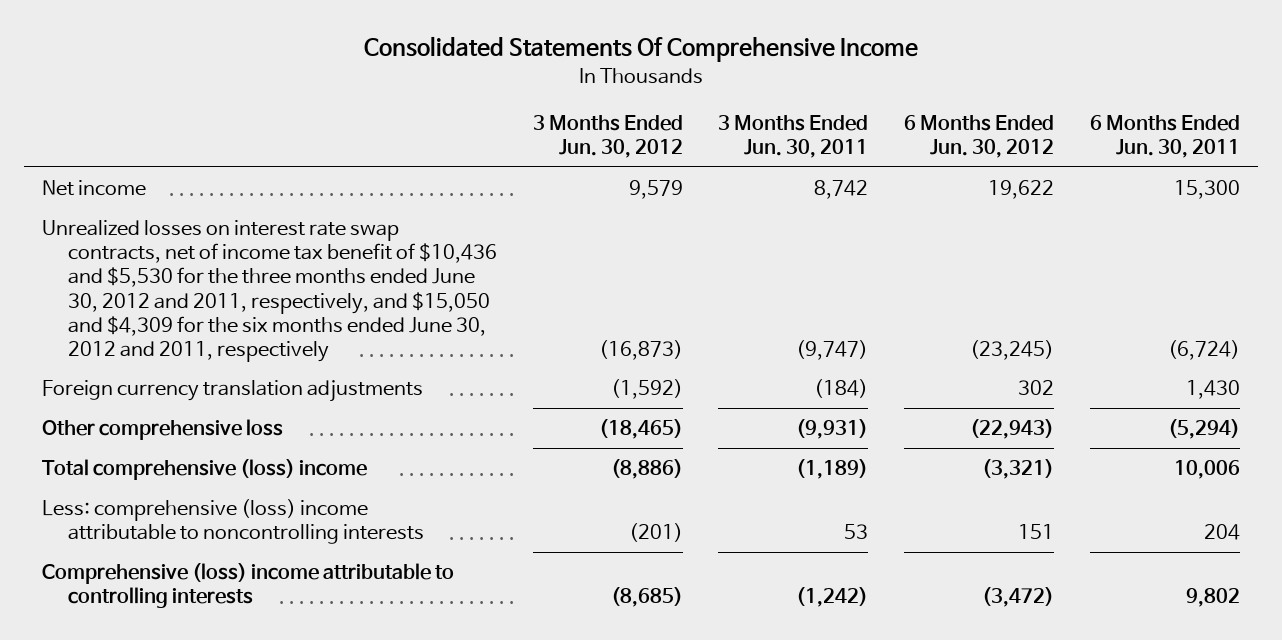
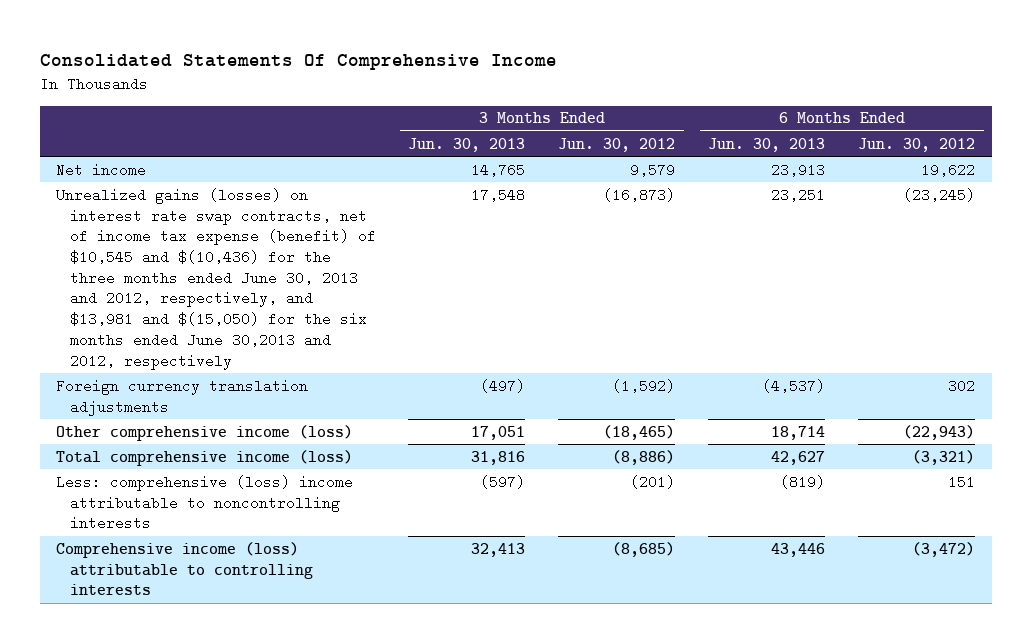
- | 3 Months Ended Jun. 30, 2012 | 3 Months Ended Jun. 30, 2011 | 6 Months Ended Jun. 30, 2012 | 6 Months Ended Jun. 30, 2011
+ | 3 Months Ended Jun. 30, 2013 | 3 Months Ended Jun. 30, 2012 | 6 Months Ended Jun. 30, 2013 | 6 Months Ended Jun. 30, 2012
- Unrealized losses on interest rate swap contracts, net of income tax benefit of $10,436 and $5,530 for the three months ended June 30, 2012 and 2011, respectively, and $15,050 and $4,309 for the six months ended June 30, 2012 and 2011, respectively | (16,873) | (9,747) | (23,245) | (6,724)
+ Unrealized gains (losses) on interest rate swap contracts, net of income tax expense (benefit) of $10,545 and $(10,436) for the three months ended June 30, 2013 and 2012, respectively, and $13,981 and $(15,050) for the six months ended June 30,2013 and 2012, respectively | 17,548 | (16,873) | 23,251 | (23,245)
- Other comprehensive loss | (18,465) | (9,931) | (22,943) | (5,294)
- Total comprehensive (loss) income | (8,886) | (1,189) | (3,321) | 10,006
+ Other comprehensive income (loss) | 17,051 | (18,465) | 18,714 | (22,943)
+ Total comprehensive income (loss) | 31,816 | (8,886) | 42,627 | (3,321)
- Comprehensive (loss) income attributable to controlling interests | (8,685) | (1,242) | (3,472) | 9,802
+ Comprehensive income (loss) attributable to controlling interests | 32,413 | (8,685) | 43,446 | (3,472)

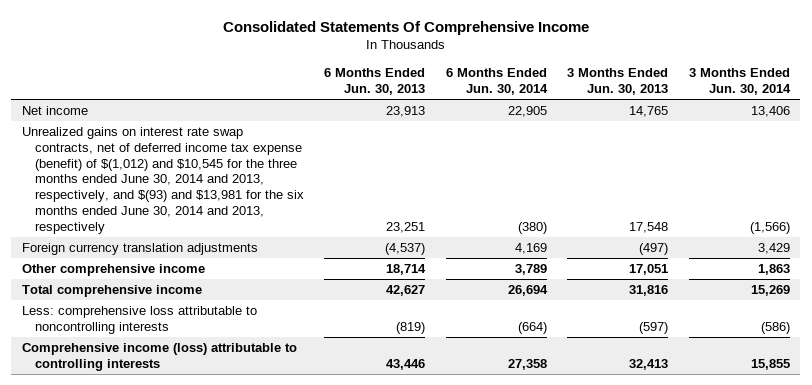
- | 3 Months Ended Jun. 30, 2013 | 3 Months Ended Jun. 30, 2012 | 6 Months Ended Jun. 30, 2013 | 6 Months Ended Jun. 30, 2012
+ | 6 Months Ended Jun. 30, 2013 | 6 Months Ended Jun. 30, 2014 | 3 Months Ended Jun. 30, 2013 | 3 Months Ended Jun. 30, 2014
- Unrealized gains (losses) on interest rate swap contracts, net of income tax expense (benefit) of $10,545 and $(10,436) for the three months ended June 30, 2013 and 2012, respectively, and $13,981 and $(15,050) for the six months ended June 30,2013 and 2012, respectively | 17,548 | (16,873) | 23,251 | (23,245)
+ Unrealized gains on interest rate swap contracts, net of deferred income tax expense (benefit) of $(1,012) and $10,545 for the three months ended June 30, 2014 and 2013, respectively, and $(93) and $13,981 for the six months ended June 30, 2014 and 2013, respectively | 23,251 | (380) | 17,548 | (1,566)
- Other comprehensive income (loss) | 17,051 | (18,465) | 18,714 | (22,943)
- Total comprehensive income (loss) | 31,816 | (8,886) | 42,627 | (3,321)
- Less: comprehensive (loss) income attributable to noncontrolling interests | (597) | (201) | (819) | 151
+ Other comprehensive income | 18,714 | 3,789 | 17,051 | 1,863
+ Total comprehensive income | 42,627 | 26,694 | 31,816 | 15,269
+ Less: comprehensive loss attributable to noncontrolling interests | (819) | (664) | (597) | (586)

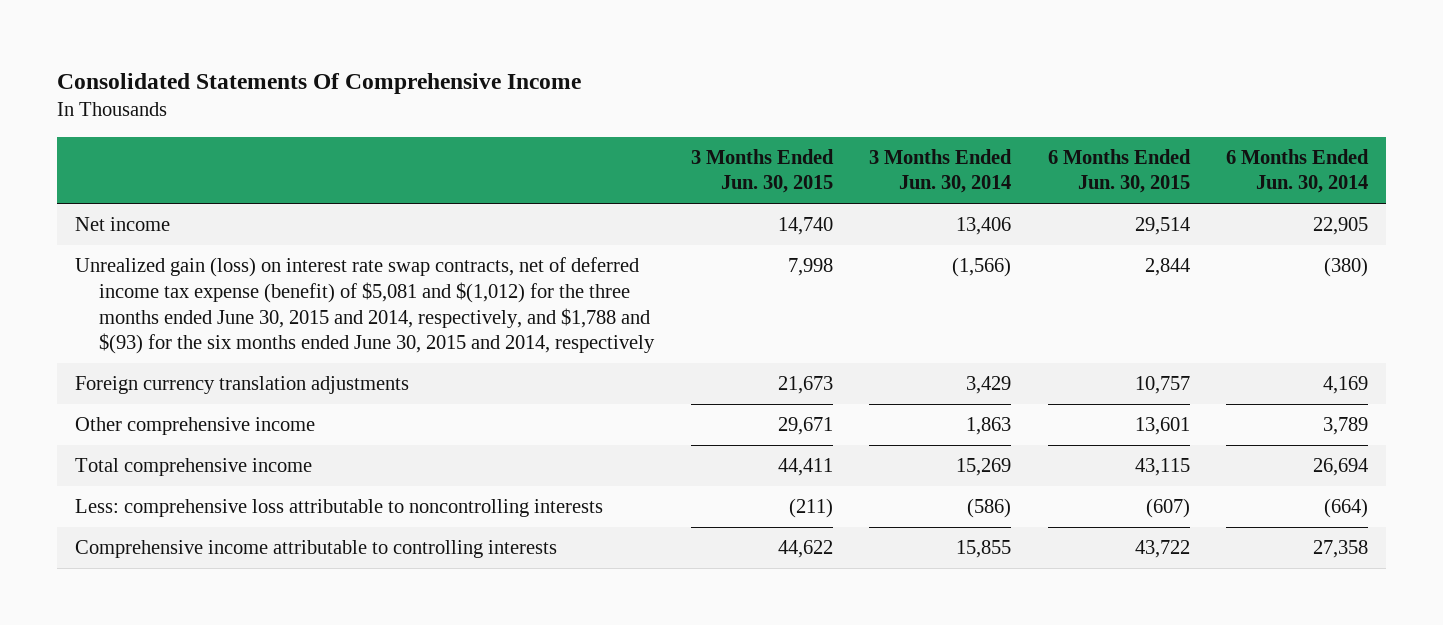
- | 6 Months Ended Jun. 30, 2013 | 6 Months Ended Jun. 30, 2014 | 3 Months Ended Jun. 30, 2013 | 3 Months Ended Jun. 30, 2014
+ | 3 Months Ended Jun. 30, 2015 | 3 Months Ended Jun. 30, 2014 | 6 Months Ended Jun. 30, 2015 | 6 Months Ended Jun. 30, 2014
- Unrealized gains on interest rate swap contracts, net of deferred income tax expense (benefit) of $(1,012) and $10,545 for the three months ended June 30, 2014 and 2013, respectively, and $(93) and $13,981 for the six months ended June 30, 2014 and 2013, respectively | 23,251 | (380) | 17,548 | (1,566)
+ Unrealized gain (loss) on interest rate swap contracts, net of deferred income tax expense (benefit) of $5,081 and $(1,012) for the three months ended June 30, 2015 and 2014, respectively, and $1,788 and $(93) for the six months ended June 30, 2015 and 2014, respectively | 7,998 | (1,566) | 2,844 | (380)
- Comprehensive income (loss) attributable to controlling interests | 43,446 | 27,358 | 32,413 | 15,855
+ Comprehensive income attributable to controlling interests | 44,622 | 15,855 | 43,722 | 27,358

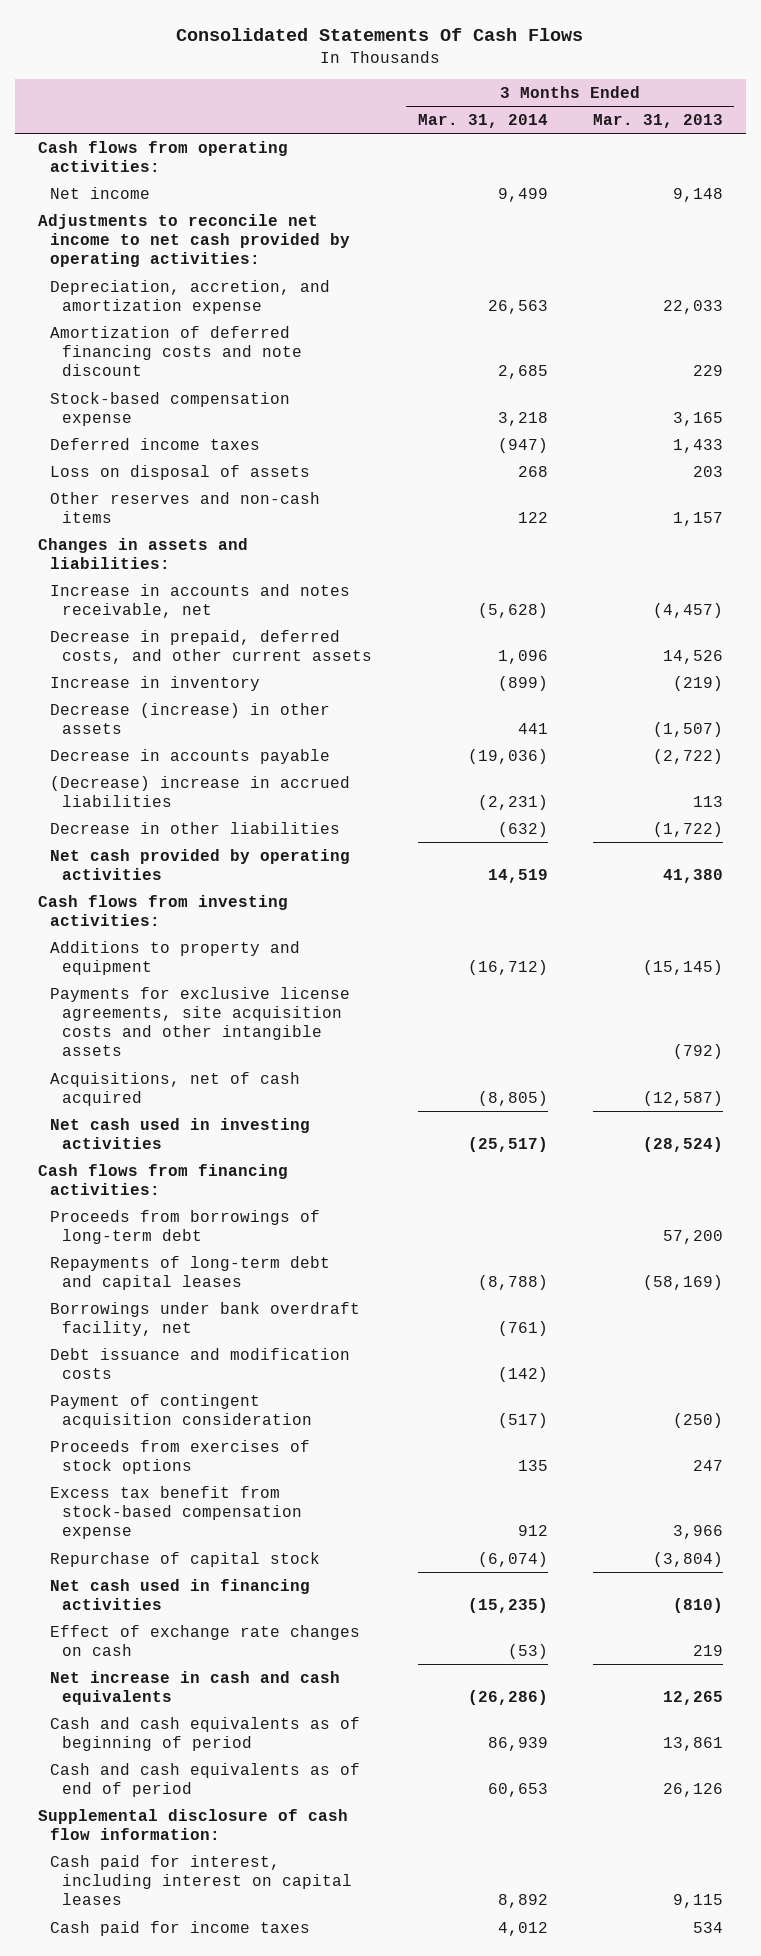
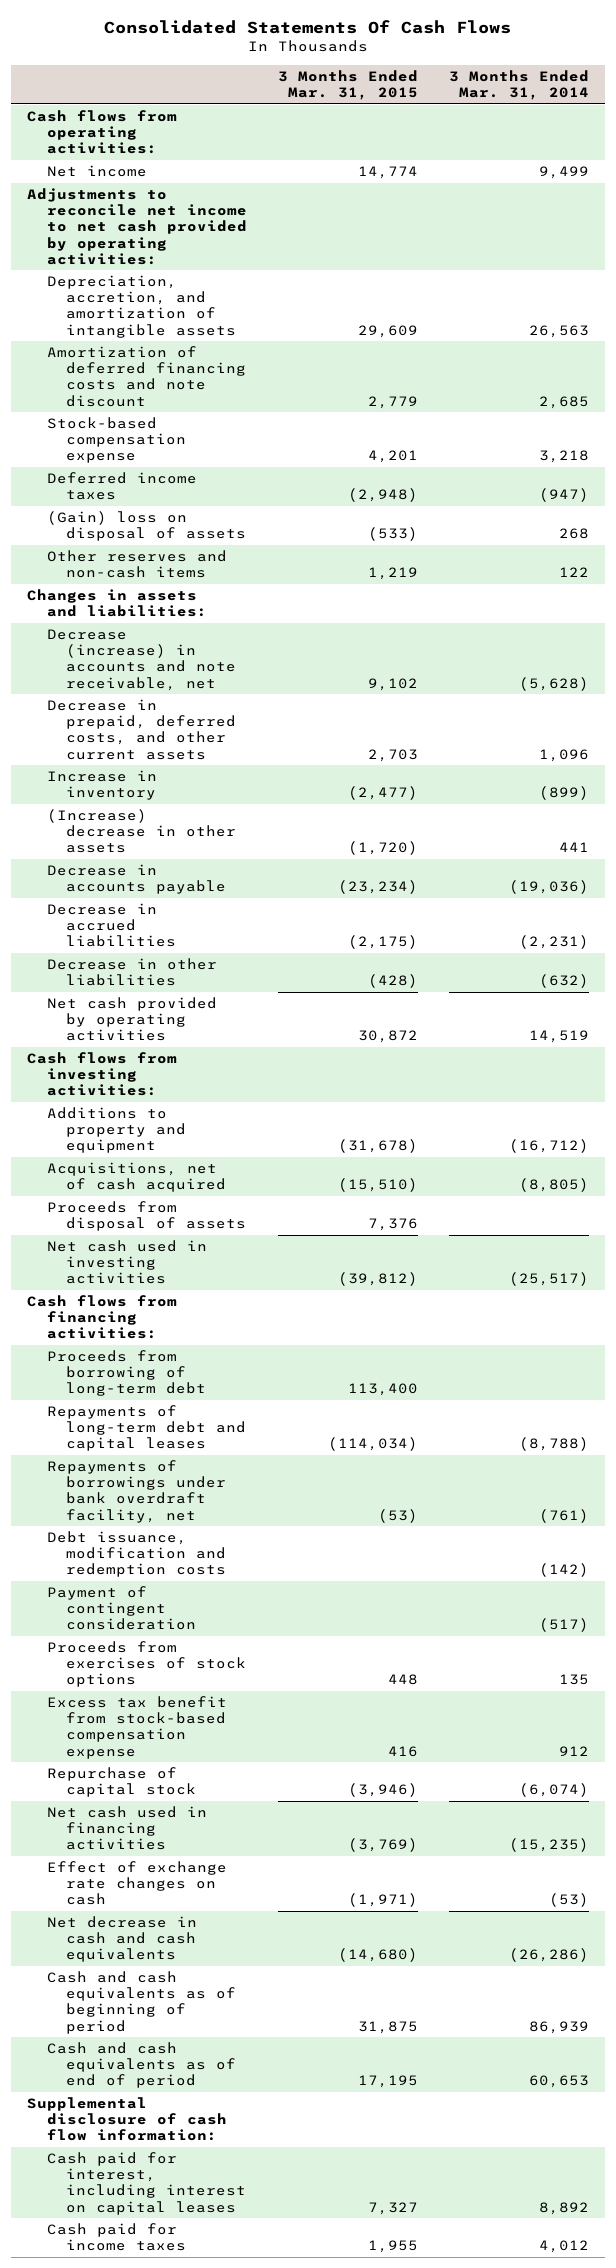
- | 3 Months Ended Mar. 31, 2014 | 3 Months Ended Mar. 31, 2013
+ | 3 Months Ended Mar. 31, 2015 | 3 Months Ended Mar. 31, 2014
- Depreciation, accretion, and amortization expense | 26,563 | 22,033
+ Depreciation, accretion, and amortization of intangible assets | 29,609 | 26,563
- Loss on disposal of assets | 268 | 203
+ (Gain) loss on disposal of assets | (533) | 268
- Increase in accounts and notes receivable, net | (5,628) | (4,457)
+ Decrease (increase) in accounts and note receivable, net | 9,102 | (5,628)
- Decrease (increase) in other assets | 441 | (1,507)
+ (Increase) decrease in other assets | (1,720) | 441
- (Decrease) increase in accrued liabilities | (2,231) | 113
+ Decrease in accrued liabilities | (2,175) | (2,231)
- Payments for exclusive license agreements, site acquisition costs and other intangible assets | | (792)
+ Proceeds from disposal of assets | 7,376 |
- Proceeds from borrowings of long-term debt | | 57,200
+ Proceeds from borrowing of long-term debt | 113,400 |
- Borrowings under bank overdraft facility, net | (761) |
- Debt issuance and modification costs | (142) |
- Payment of contingent acquisition consideration | (517) | (250)
+ Repayments of borrowings under bank overdraft facility, net | (53) | (761)
+ Debt issuance, modification and redemption costs | | (142)
+ Payment of contingent consideration | | (517)
- Net increase in cash and cash equivalents | (26,286) | 12,265
+ Net decrease in cash and cash equivalents | (14,680) | (26,286)

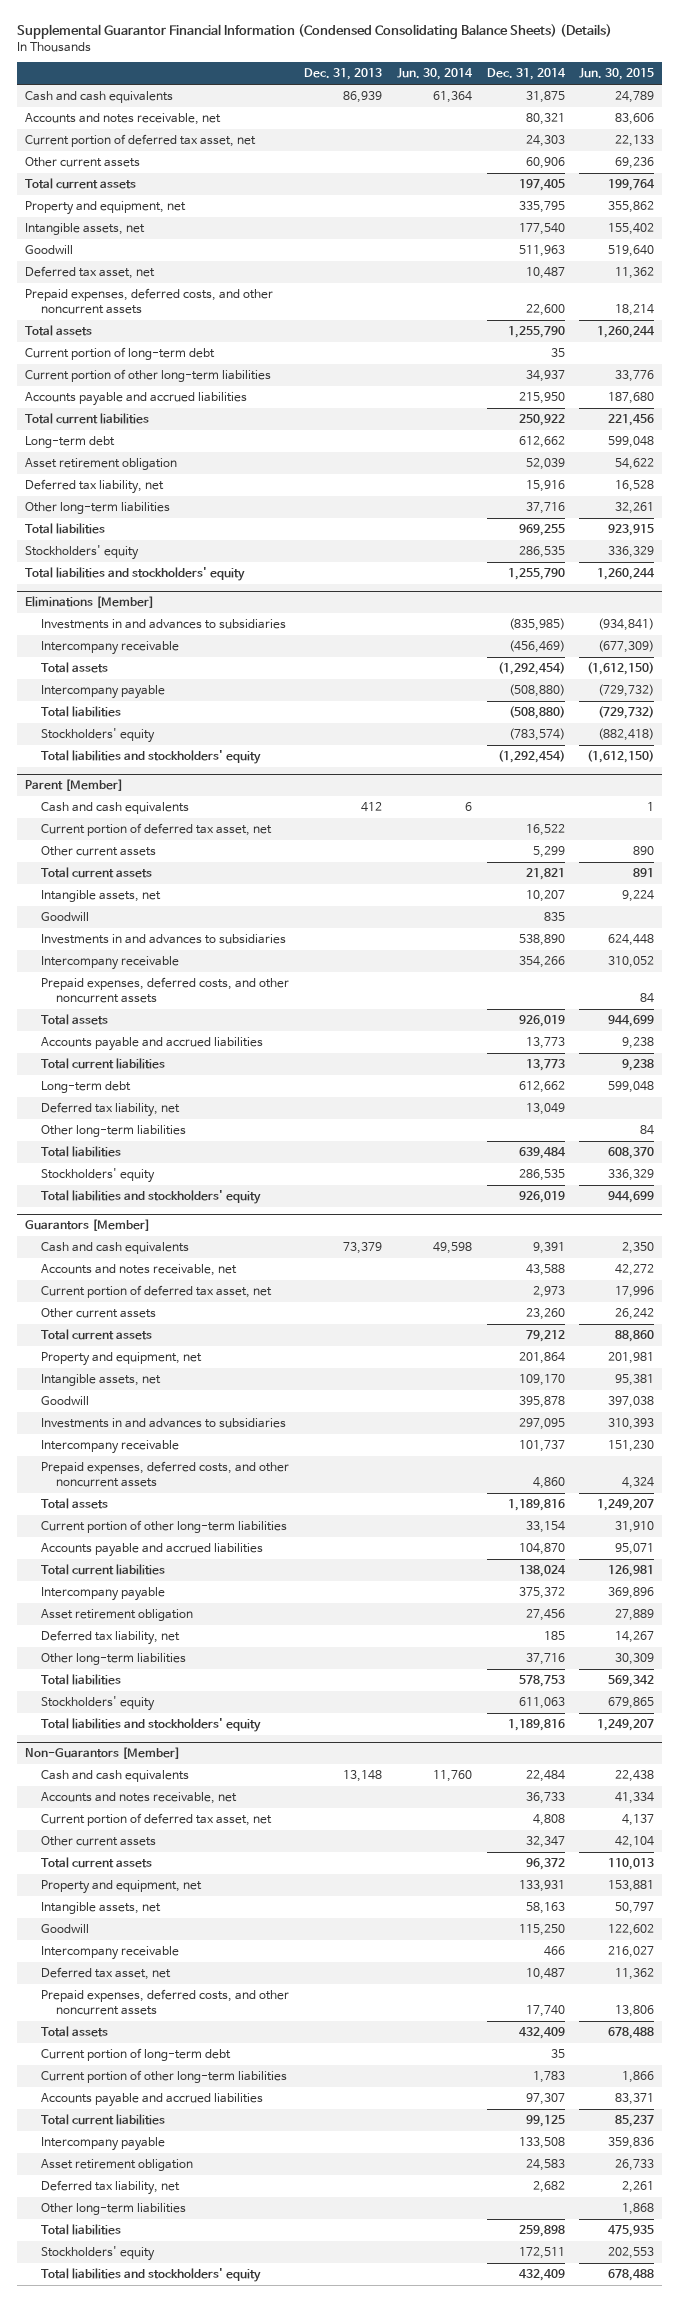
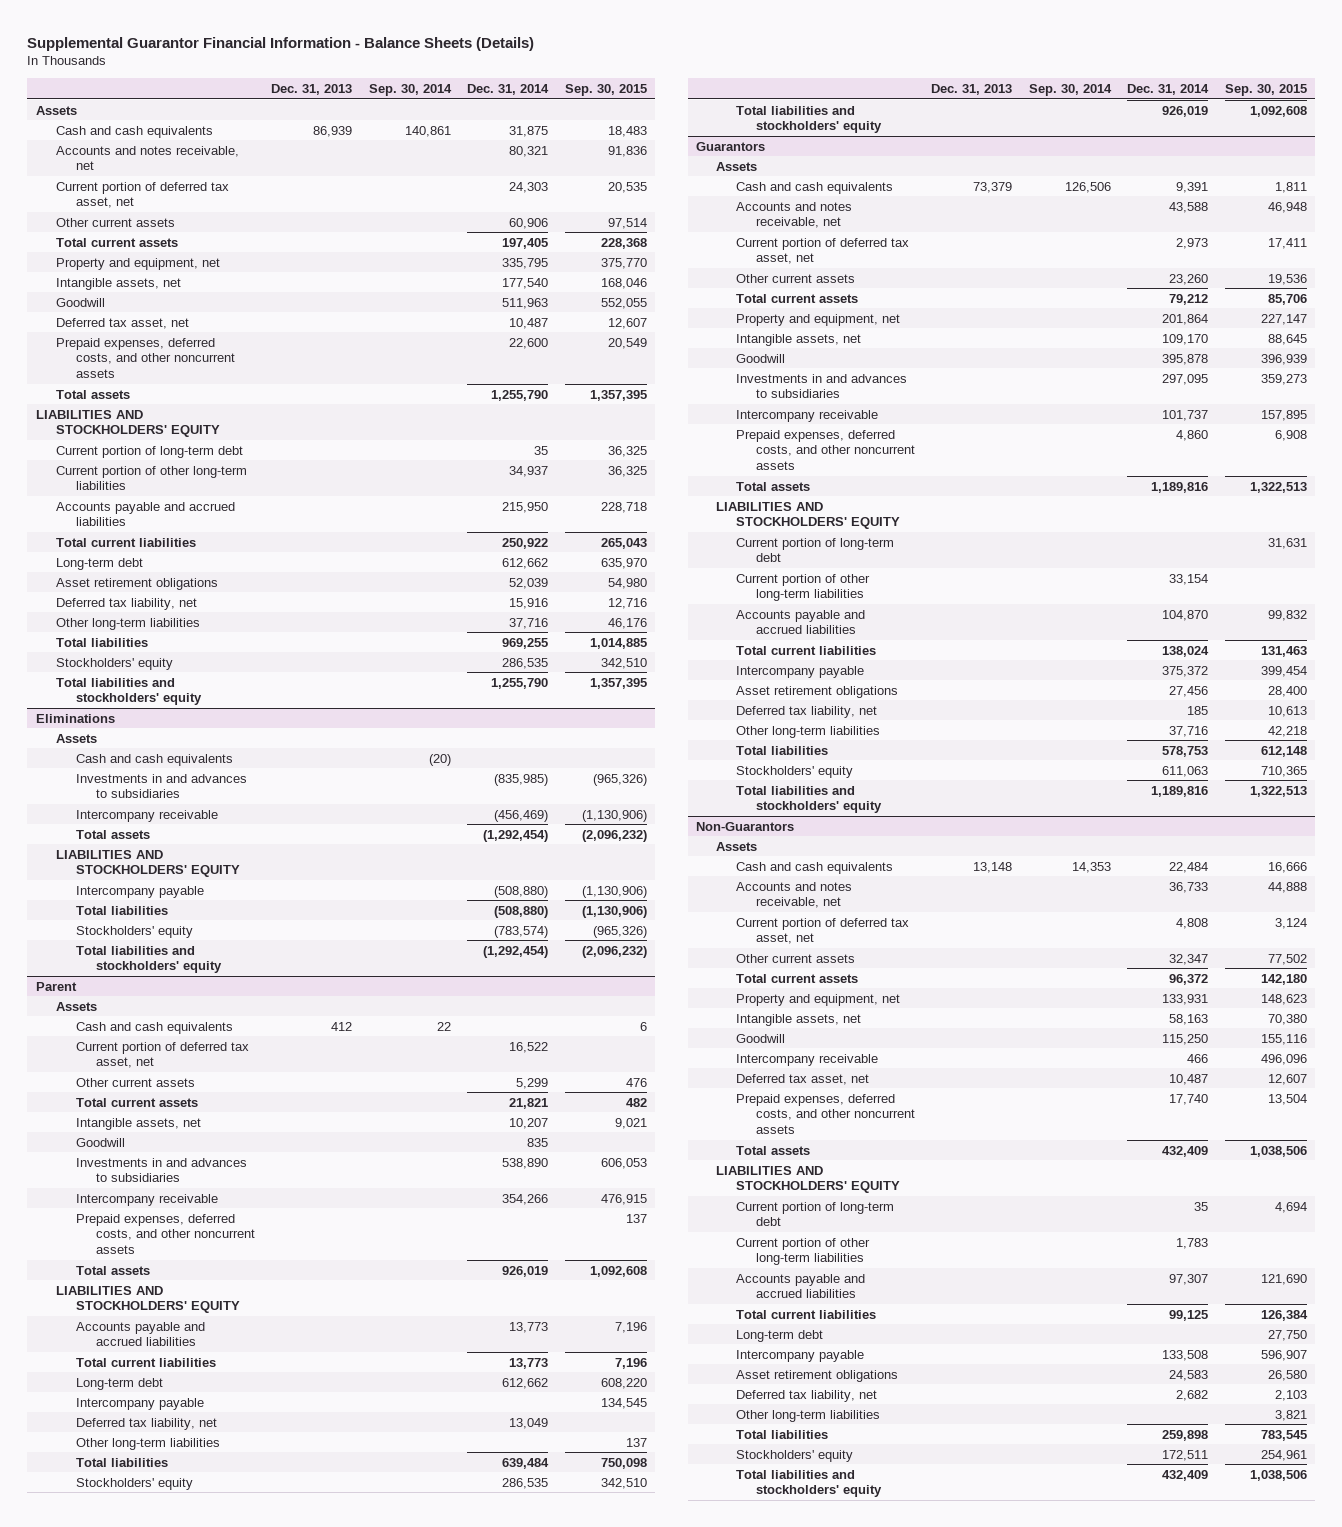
- Supplemental Guarantor Financial Information (Condensed Consolidating Balance Sheets) (Details)
+ Supplemental Guarantor Financial Information - Balance Sheets (Details)
- | Dec. 31, 2013 | Jun. 30, 2014 | Dec. 31, 2014 | Jun. 30, 2015
+ | Dec. 31, 2013 | Sep. 30, 2014 | Dec. 31, 2014 | Sep. 30, 2015
+ Assets
+ LIABILITIES AND STOCKHOLDERS' EQUITY
- Asset retirement obligation | | | 52,039 | 54,622
+ Asset retirement obligations | | | 52,039 | 54,980
- Eliminations [Member]
+ Eliminations
+ Assets
+ Cash and cash equivalents | | (20) | |
+ LIABILITIES AND STOCKHOLDERS' EQUITY
- Parent [Member]
+ Parent
+ Assets
+ LIABILITIES AND STOCKHOLDERS' EQUITY
+ Intercompany payable | | | | 134,545
- Guarantors [Member]
+ Guarantors
+ Assets
+ LIABILITIES AND STOCKHOLDERS' EQUITY
+ Current portion of long-term debt | | | | 31,631
- Asset retirement obligation | | | 27,456 | 27,889
+ Asset retirement obligations | | | 27,456 | 28,400
- Non-Guarantors [Member]
+ Non-Guarantors
+ Assets
+ LIABILITIES AND STOCKHOLDERS' EQUITY
+ Long-term debt | | | | 27,750
- Asset retirement obligation | | | 24,583 | 26,733
+ Asset retirement obligations | | | 24,583 | 26,580

